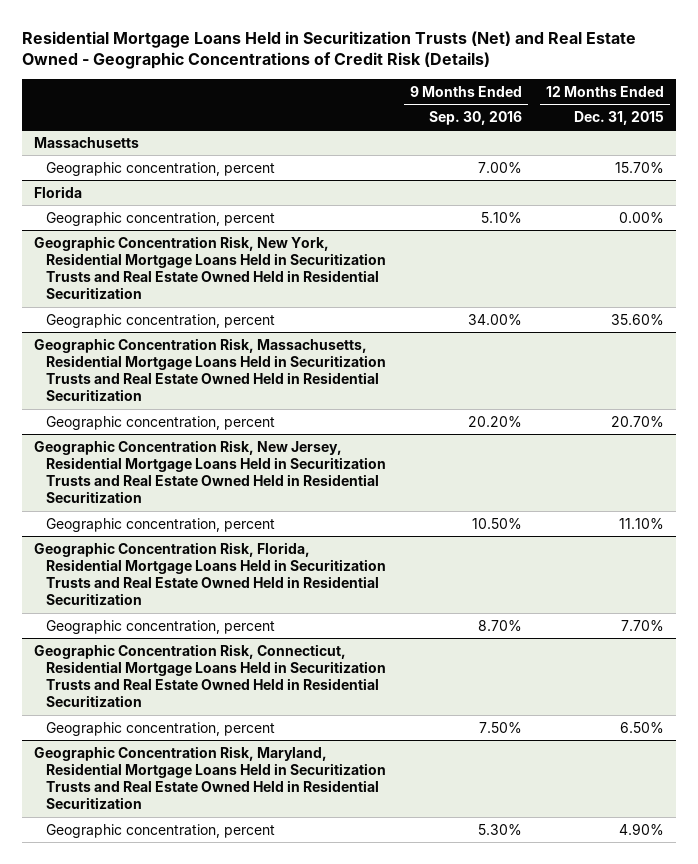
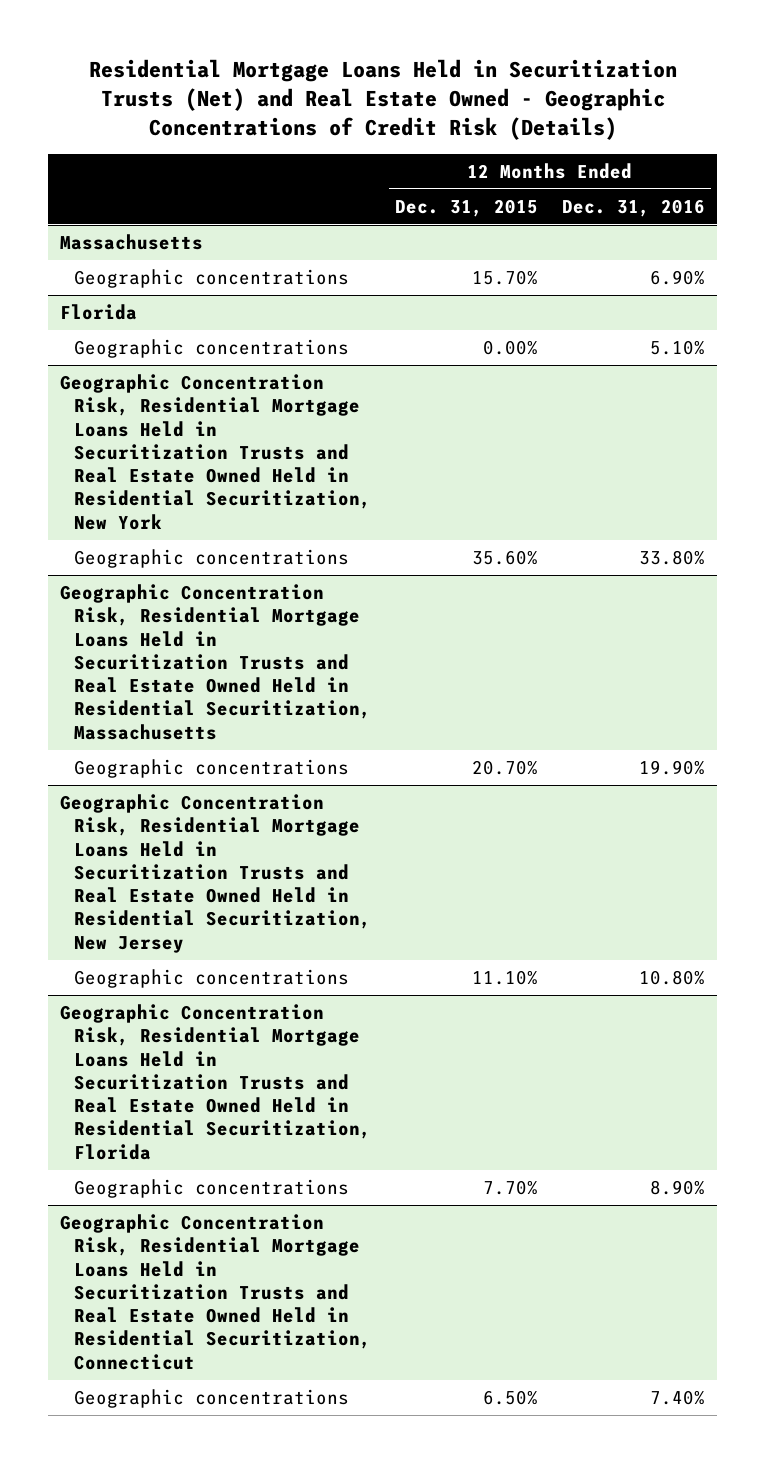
- | 9 Months Ended Sep. 30, 2016 | 12 Months Ended Dec. 31, 2015
+ | 12 Months Ended Dec. 31, 2015 | 12 Months Ended Dec. 31, 2016
@ Massachusetts
- Geographic concentration, percent | 7.00% | 15.70%
+ Geographic concentrations | 15.70% | 6.90%
@ Florida
- Geographic concentration, percent | 5.10% | 0.00%
- Geographic Concentration Risk, New York, Residential Mortgage Loans Held in Securitization Trusts and Real Estate Owned Held in Residential Securitization
- Geographic concentration, percent | 34.00% | 35.60%
- Geographic Concentration Risk, Massachusetts, Residential Mortgage Loans Held in Securitization Trusts and Real Estate Owned Held in Residential Securitization
- Geographic concentration, percent | 20.20% | 20.70%
- Geographic Concentration Risk, New Jersey, Residential Mortgage Loans Held in Securitization Trusts and Real Estate Owned Held in Residential Securitization
- Geographic concentration, percent | 10.50% | 11.10%
- Geographic Concentration Risk, Florida, Residential Mortgage Loans Held in Securitization Trusts and Real Estate Owned Held in Residential Securitization
- Geographic concentration, percent | 8.70% | 7.70%
- Geographic Concentration Risk, Connecticut, Residential Mortgage Loans Held in Securitization Trusts and Real Estate Owned Held in Residential Securitization
- Geographic concentration, percent | 7.50% | 6.50%
- Geographic Concentration Risk, Maryland, Residential Mortgage Loans Held in Securitization Trusts and Real Estate Owned Held in Residential Securitization
- Geographic concentration, percent | 5.30% | 4.90%
@ Florida
+ Geographic concentrations | 0.00% | 5.10%
+ Geographic Concentration Risk, Residential Mortgage Loans Held in Securitization Trusts and Real Estate Owned Held in Residential Securitization, New York
+ Geographic concentrations | 35.60% | 33.80%
+ Geographic Concentration Risk, Residential Mortgage Loans Held in Securitization Trusts and Real Estate Owned Held in Residential Securitization, Massachusetts
+ Geographic concentrations | 20.70% | 19.90%
+ Geographic Concentration Risk, Residential Mortgage Loans Held in Securitization Trusts and Real Estate Owned Held in Residential Securitization, New Jersey
+ Geographic concentrations | 11.10% | 10.80%
+ Geographic Concentration Risk, Residential Mortgage Loans Held in Securitization Trusts and Real Estate Owned Held in Residential Securitization, Florida
+ Geographic concentrations | 7.70% | 8.90%
+ Geographic Concentration Risk, Residential Mortgage Loans Held in Securitization Trusts and Real Estate Owned Held in Residential Securitization, Connecticut
+ Geographic concentrations | 6.50% | 7.40%

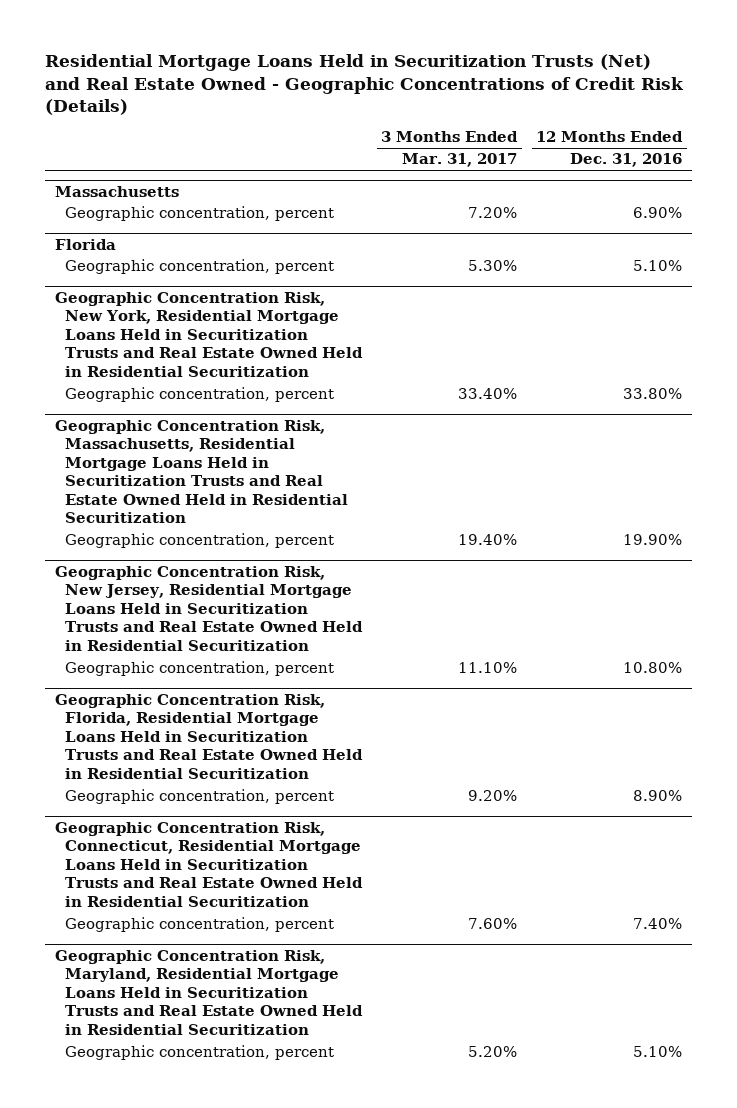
- | 12 Months Ended Dec. 31, 2015 | 12 Months Ended Dec. 31, 2016
+ | 3 Months Ended Mar. 31, 2017 | 12 Months Ended Dec. 31, 2016
@ Massachusetts
- Geographic concentrations | 15.70% | 6.90%
+ Geographic concentration, percent | 7.20% | 6.90%
@ Florida
- Geographic concentrations | 0.00% | 5.10%
- Geographic Concentration Risk, Residential Mortgage Loans Held in Securitization Trusts and Real Estate Owned Held in Residential Securitization, New York
- Geographic concentrations | 35.60% | 33.80%
- Geographic Concentration Risk, Residential Mortgage Loans Held in Securitization Trusts and Real Estate Owned Held in Residential Securitization, Massachusetts
- Geographic concentrations | 20.70% | 19.90%
- Geographic Concentration Risk, Residential Mortgage Loans Held in Securitization Trusts and Real Estate Owned Held in Residential Securitization, New Jersey
- Geographic concentrations | 11.10% | 10.80%
- Geographic Concentration Risk, Residential Mortgage Loans Held in Securitization Trusts and Real Estate Owned Held in Residential Securitization, Florida
- Geographic concentrations | 7.70% | 8.90%
- Geographic Concentration Risk, Residential Mortgage Loans Held in Securitization Trusts and Real Estate Owned Held in Residential Securitization, Connecticut
- Geographic concentrations | 6.50% | 7.40%
@ Florida
+ Geographic concentration, percent | 5.30% | 5.10%
+ Geographic Concentration Risk, New York, Residential Mortgage Loans Held in Securitization Trusts and Real Estate Owned Held in Residential Securitization
+ Geographic concentration, percent | 33.40% | 33.80%
+ Geographic Concentration Risk, Massachusetts, Residential Mortgage Loans Held in Securitization Trusts and Real Estate Owned Held in Residential Securitization
+ Geographic concentration, percent | 19.40% | 19.90%
+ Geographic Concentration Risk, New Jersey, Residential Mortgage Loans Held in Securitization Trusts and Real Estate Owned Held in Residential Securitization
+ Geographic concentration, percent | 11.10% | 10.80%
+ Geographic Concentration Risk, Florida, Residential Mortgage Loans Held in Securitization Trusts and Real Estate Owned Held in Residential Securitization
+ Geographic concentration, percent | 9.20% | 8.90%
+ Geographic Concentration Risk, Connecticut, Residential Mortgage Loans Held in Securitization Trusts and Real Estate Owned Held in Residential Securitization
+ Geographic concentration, percent | 7.60% | 7.40%
+ Geographic Concentration Risk, Maryland, Residential Mortgage Loans Held in Securitization Trusts and Real Estate Owned Held in Residential Securitization
+ Geographic concentration, percent | 5.20% | 5.10%

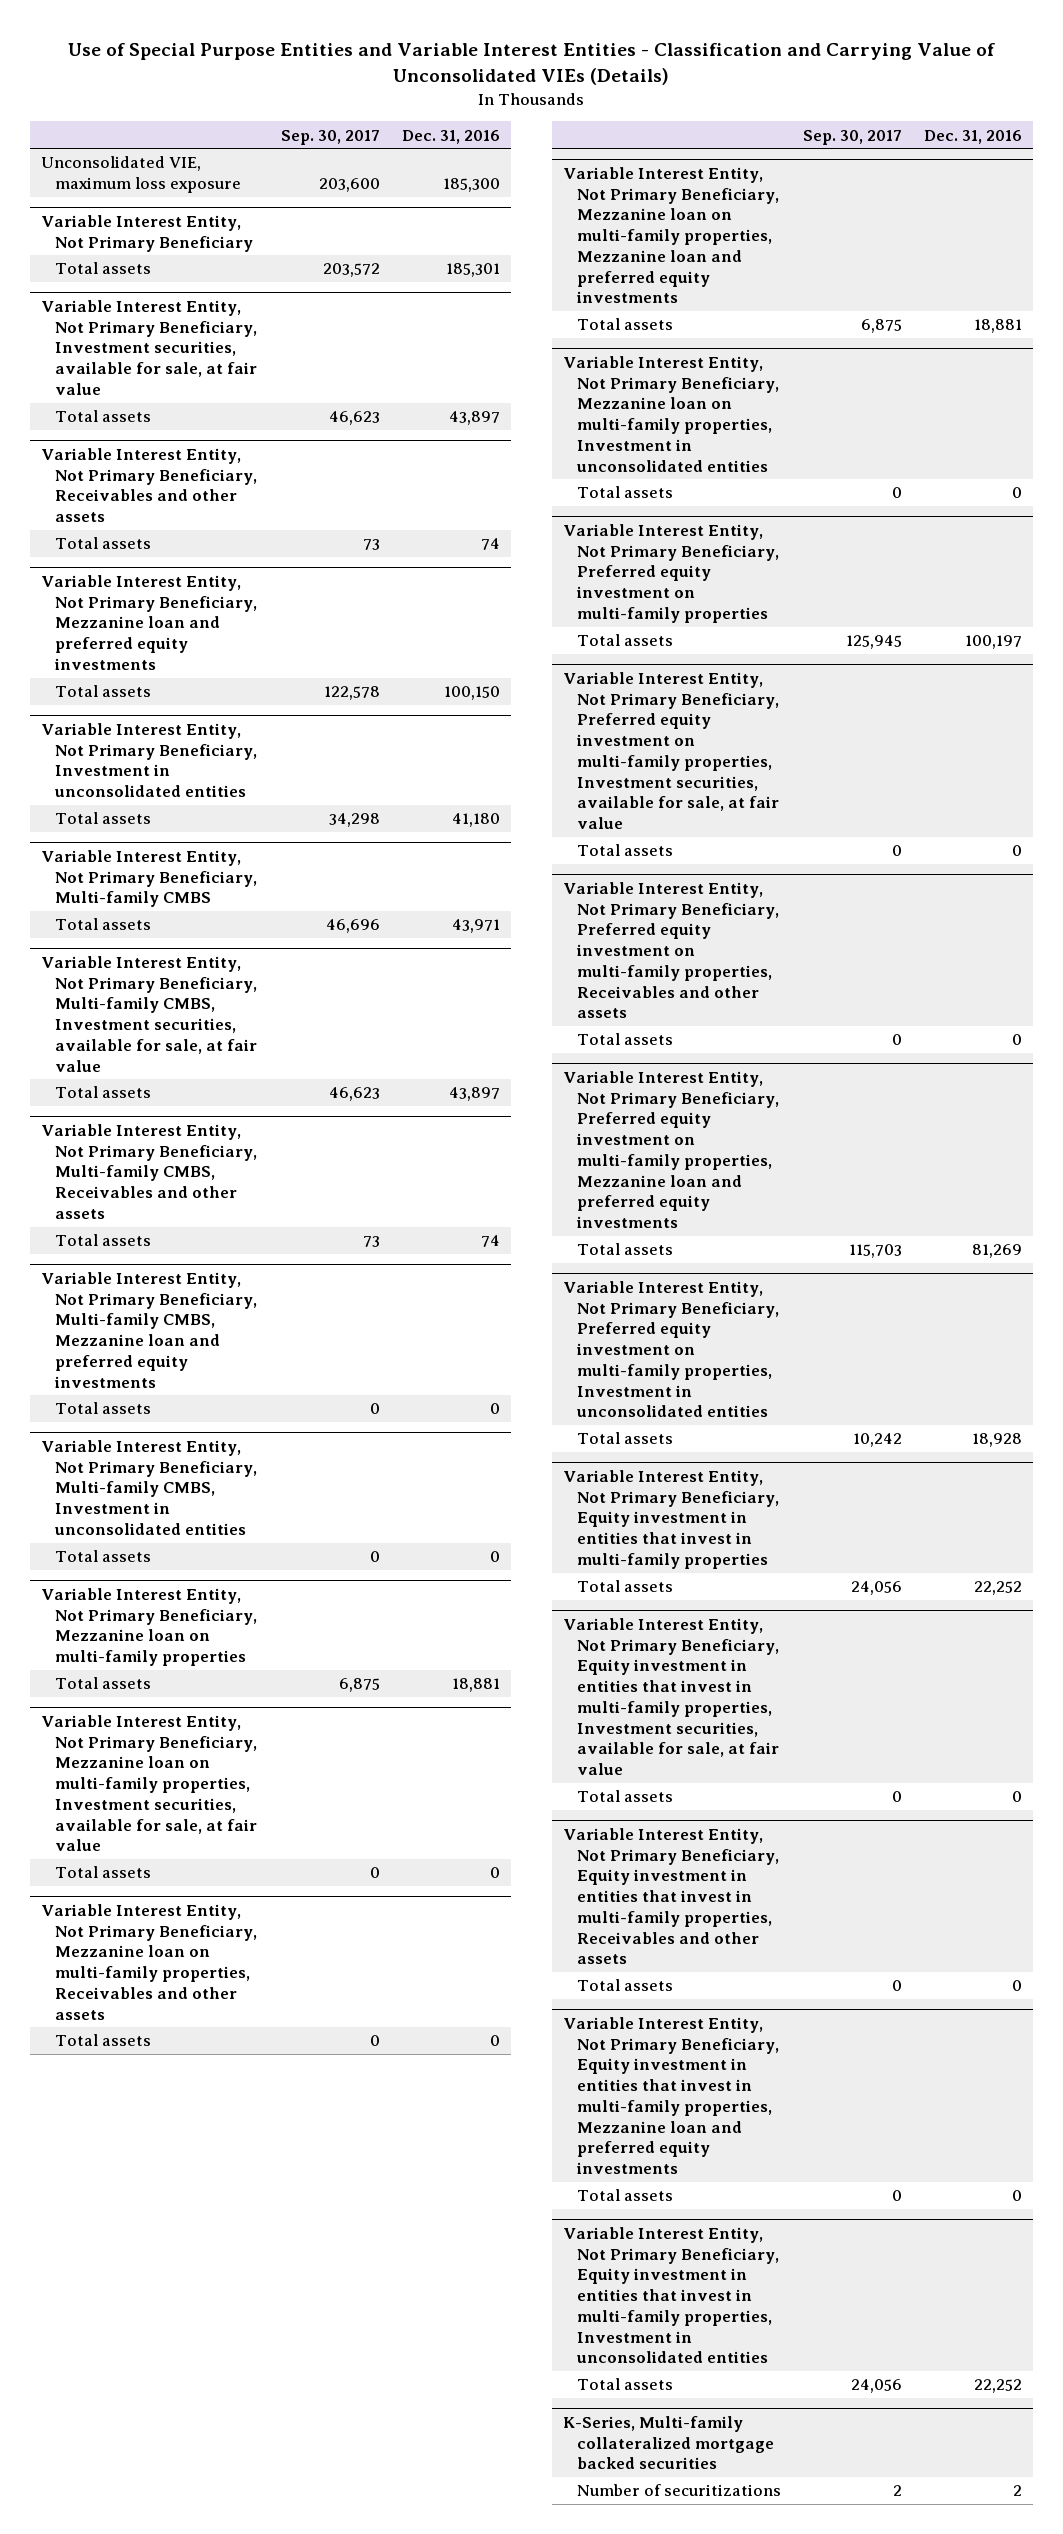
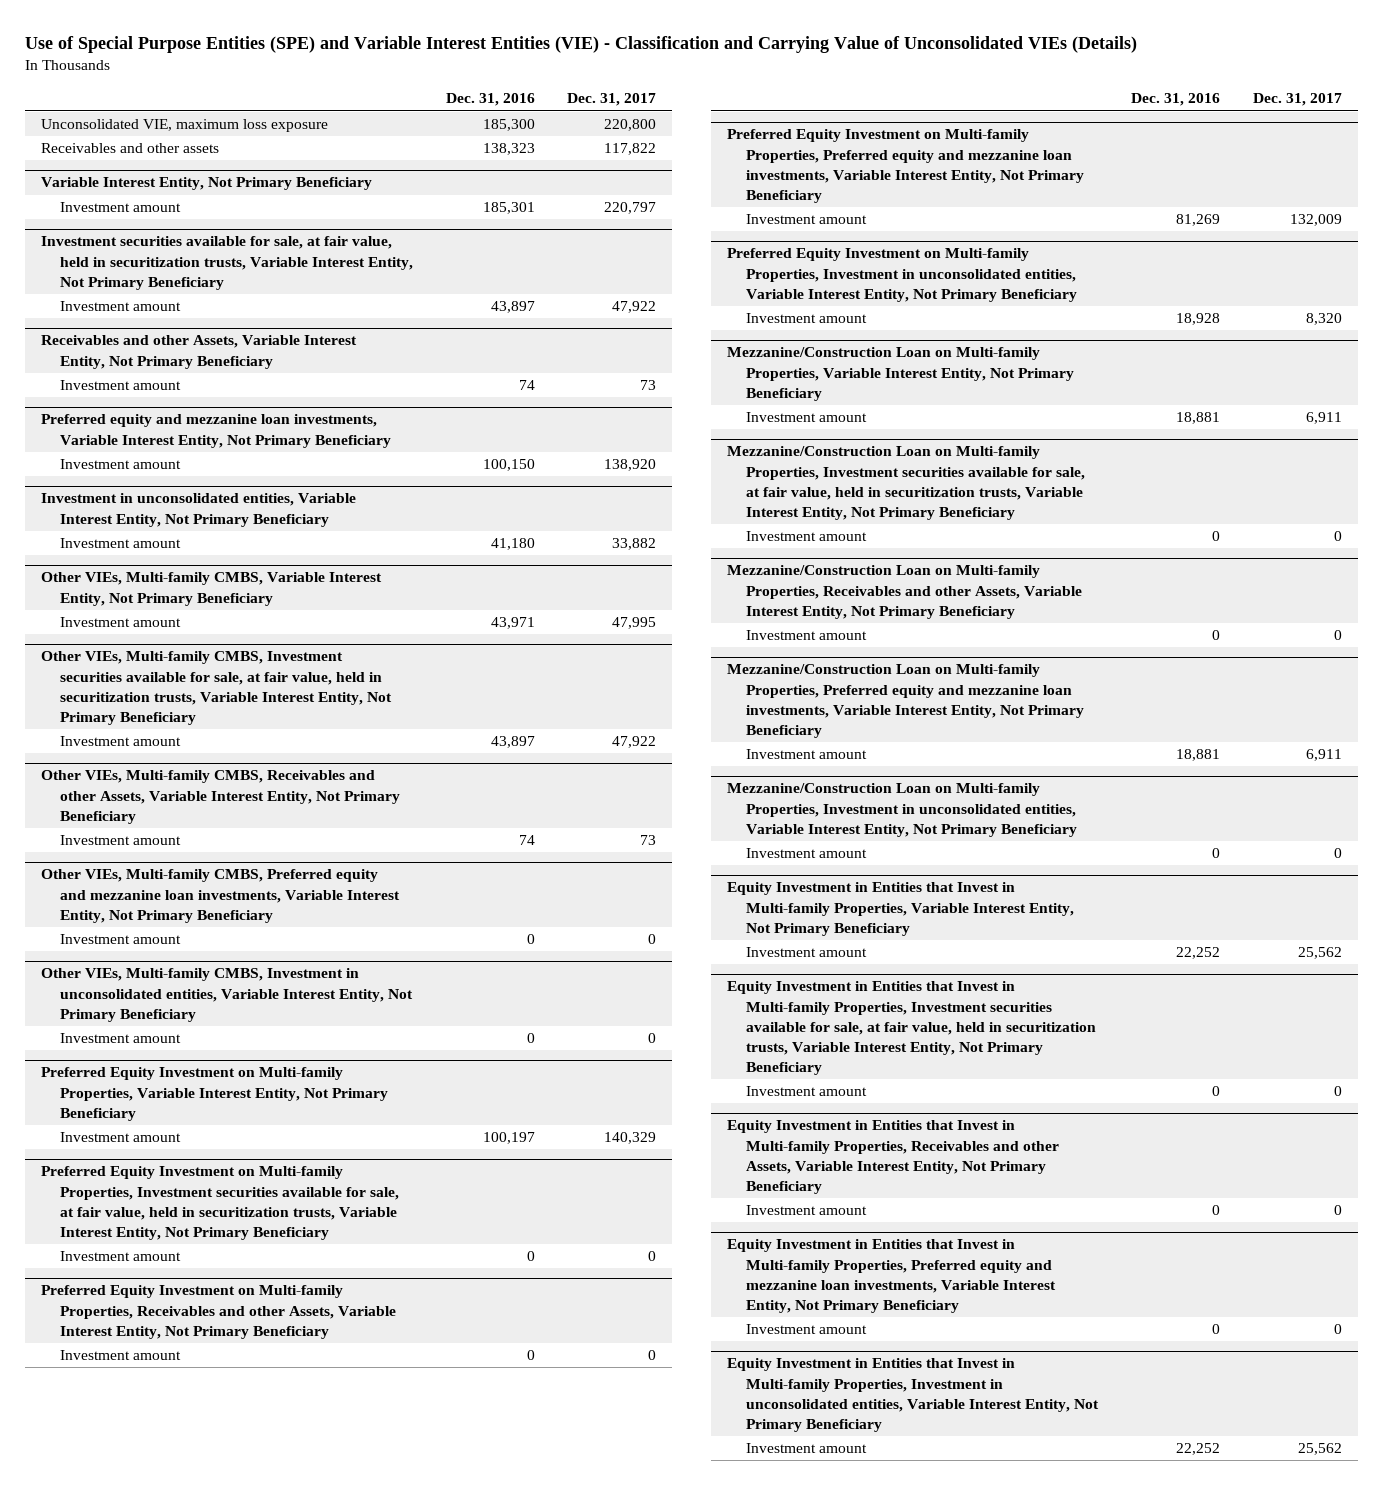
- Use of Special Purpose Entities and Variable Interest Entities - Classification and Carrying Value of Unconsolidated VIEs (Details)
+ Use of Special Purpose Entities (SPE) and Variable Interest Entities (VIE) - Classification and Carrying Value of Unconsolidated VIEs (Details)
- | Sep. 30, 2017 | Dec. 31, 2016
+ | Dec. 31, 2016 | Dec. 31, 2017
+ Receivables and other assets | 138,323 | 117,822
@ Variable Interest Entity, Not Primary Beneficiary
- Total assets | 203,572 | 185,301
- Variable Interest Entity, Not Primary Beneficiary, Investment securities, available for sale, at fair value
- Total assets | 46,623 | 43,897
- Variable Interest Entity, Not Primary Beneficiary, Receivables and other assets
- Total assets | 73 | 74
- Variable Interest Entity, Not Primary Beneficiary, Mezzanine loan and preferred equity investments
- Total assets | 122,578 | 100,150
- Variable Interest Entity, Not Primary Beneficiary, Investment in unconsolidated entities
- Total assets | 34,298 | 41,180
- Variable Interest Entity, Not Primary Beneficiary, Multi-family CMBS
- Total assets | 46,696 | 43,971
- Variable Interest Entity, Not Primary Beneficiary, Multi-family CMBS, Investment securities, available for sale, at fair value
- Total assets | 46,623 | 43,897
- Variable Interest Entity, Not Primary Beneficiary, Multi-family CMBS, Receivables and other assets
- Total assets | 73 | 74
- Variable Interest Entity, Not Primary Beneficiary, Multi-family CMBS, Mezzanine loan and preferred equity investments
- Total assets | 0 | 0
- Variable Interest Entity, Not Primary Beneficiary, Multi-family CMBS, Investment in unconsolidated entities
- Total assets | 0 | 0
- Variable Interest Entity, Not Primary Beneficiary, Mezzanine loan on multi-family properties
- Total assets | 6,875 | 18,881
- Variable Interest Entity, Not Primary Beneficiary, Mezzanine loan on multi-family properties, Investment securities, available for sale, at fair value
- Total assets | 0 | 0
- Variable Interest Entity, Not Primary Beneficiary, Mezzanine loan on multi-family properties, Receivables and other assets
- Total assets | 0 | 0
- Variable Interest Entity, Not Primary Beneficiary, Mezzanine loan on multi-family properties, Mezzanine loan and preferred equity investments
- Total assets | 6,875 | 18,881
- Variable Interest Entity, Not Primary Beneficiary, Mezzanine loan on multi-family properties, Investment in unconsolidated entities
- Total assets | 0 | 0
- Variable Interest Entity, Not Primary Beneficiary, Preferred equity investment on multi-family properties
- Total assets | 125,945 | 100,197
- Variable Interest Entity, Not Primary Beneficiary, Preferred equity investment on multi-family properties, Investment securities, available for sale, at fair value
- Total assets | 0 | 0
- Variable Interest Entity, Not Primary Beneficiary, Preferred equity investment on multi-family properties, Receivables and other assets
- Total assets | 0 | 0
- Variable Interest Entity, Not Primary Beneficiary, Preferred equity investment on multi-family properties, Mezzanine loan and preferred equity investments
- Total assets | 115,703 | 81,269
- Variable Interest Entity, Not Primary Beneficiary, Preferred equity investment on multi-family properties, Investment in unconsolidated entities
- Total assets | 10,242 | 18,928
- Variable Interest Entity, Not Primary Beneficiary, Equity investment in entities that invest in multi-family properties
- Total assets | 24,056 | 22,252
- Variable Interest Entity, Not Primary Beneficiary, Equity investment in entities that invest in multi-family properties, Investment securities, available for sale, at fair value
- Total assets | 0 | 0
- Variable Interest Entity, Not Primary Beneficiary, Equity investment in entities that invest in multi-family properties, Receivables and other assets
- Total assets | 0 | 0
- Variable Interest Entity, Not Primary Beneficiary, Equity investment in entities that invest in multi-family properties, Mezzanine loan and preferred equity investments
- Total assets | 0 | 0
- Variable Interest Entity, Not Primary Beneficiary, Equity investment in entities that invest in multi-family properties, Investment in unconsolidated entities
- Total assets | 24,056 | 22,252
- K-Series, Multi-family collateralized mortgage backed securities
- Number of securitizations | 2 | 2
@ Variable Interest Entity, Not Primary Beneficiary
+ Investment amount | 185,301 | 220,797
+ Investment securities available for sale, at fair value, held in securitization trusts, Variable Interest Entity, Not Primary Beneficiary
+ Investment amount | 43,897 | 47,922
+ Receivables and other Assets, Variable Interest Entity, Not Primary Beneficiary
+ Investment amount | 74 | 73
+ Preferred equity and mezzanine loan investments, Variable Interest Entity, Not Primary Beneficiary
+ Investment amount | 100,150 | 138,920
+ Investment in unconsolidated entities, Variable Interest Entity, Not Primary Beneficiary
+ Investment amount | 41,180 | 33,882
+ Other VIEs, Multi-family CMBS, Variable Interest Entity, Not Primary Beneficiary
+ Investment amount | 43,971 | 47,995
+ Other VIEs, Multi-family CMBS, Investment securities available for sale, at fair value, held in securitization trusts, Variable Interest Entity, Not Primary Beneficiary
+ Investment amount | 43,897 | 47,922
+ Other VIEs, Multi-family CMBS, Receivables and other Assets, Variable Interest Entity, Not Primary Beneficiary
+ Investment amount | 74 | 73
+ Other VIEs, Multi-family CMBS, Preferred equity and mezzanine loan investments, Variable Interest Entity, Not Primary Beneficiary
+ Investment amount | 0 | 0
+ Other VIEs, Multi-family CMBS, Investment in unconsolidated entities, Variable Interest Entity, Not Primary Beneficiary
+ Investment amount | 0 | 0
+ Preferred Equity Investment on Multi-family Properties, Variable Interest Entity, Not Primary Beneficiary
+ Investment amount | 100,197 | 140,329
+ Preferred Equity Investment on Multi-family Properties, Investment securities available for sale, at fair value, held in securitization trusts, Variable Interest Entity, Not Primary Beneficiary
+ Investment amount | 0 | 0
+ Preferred Equity Investment on Multi-family Properties, Receivables and other Assets, Variable Interest Entity, Not Primary Beneficiary
+ Investment amount | 0 | 0
+ Preferred Equity Investment on Multi-family Properties, Preferred equity and mezzanine loan investments, Variable Interest Entity, Not Primary Beneficiary
+ Investment amount | 81,269 | 132,009
+ Preferred Equity Investment on Multi-family Properties, Investment in unconsolidated entities, Variable Interest Entity, Not Primary Beneficiary
+ Investment amount | 18,928 | 8,320
+ Mezzanine/Construction Loan on Multi-family Properties, Variable Interest Entity, Not Primary Beneficiary
+ Investment amount | 18,881 | 6,911
+ Mezzanine/Construction Loan on Multi-family Properties, Investment securities available for sale, at fair value, held in securitization trusts, Variable Interest Entity, Not Primary Beneficiary
+ Investment amount | 0 | 0
+ Mezzanine/Construction Loan on Multi-family Properties, Receivables and other Assets, Variable Interest Entity, Not Primary Beneficiary
+ Investment amount | 0 | 0
+ Mezzanine/Construction Loan on Multi-family Properties, Preferred equity and mezzanine loan investments, Variable Interest Entity, Not Primary Beneficiary
+ Investment amount | 18,881 | 6,911
+ Mezzanine/Construction Loan on Multi-family Properties, Investment in unconsolidated entities, Variable Interest Entity, Not Primary Beneficiary
+ Investment amount | 0 | 0
+ Equity Investment in Entities that Invest in Multi-family Properties, Variable Interest Entity, Not Primary Beneficiary
+ Investment amount | 22,252 | 25,562
+ Equity Investment in Entities that Invest in Multi-family Properties, Investment securities available for sale, at fair value, held in securitization trusts, Variable Interest Entity, Not Primary Beneficiary
+ Investment amount | 0 | 0
+ Equity Investment in Entities that Invest in Multi-family Properties, Receivables and other Assets, Variable Interest Entity, Not Primary Beneficiary
+ Investment amount | 0 | 0
+ Equity Investment in Entities that Invest in Multi-family Properties, Preferred equity and mezzanine loan investments, Variable Interest Entity, Not Primary Beneficiary
+ Investment amount | 0 | 0
+ Equity Investment in Entities that Invest in Multi-family Properties, Investment in unconsolidated entities, Variable Interest Entity, Not Primary Beneficiary
+ Investment amount | 22,252 | 25,562

